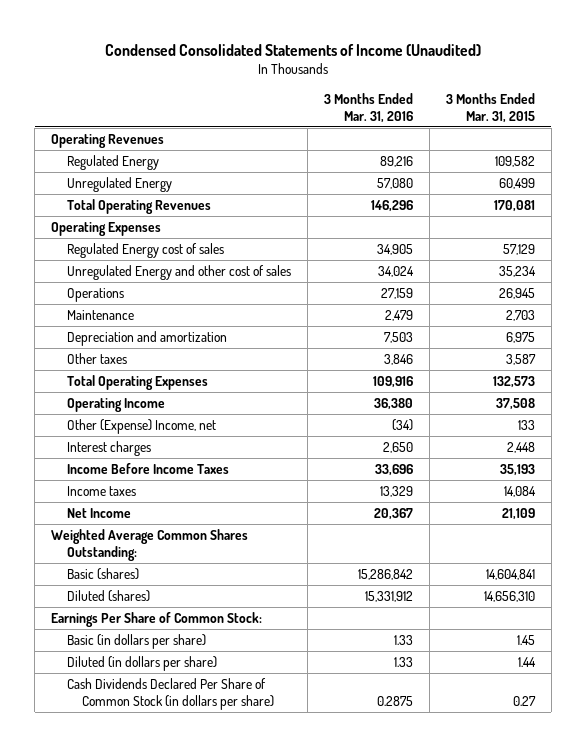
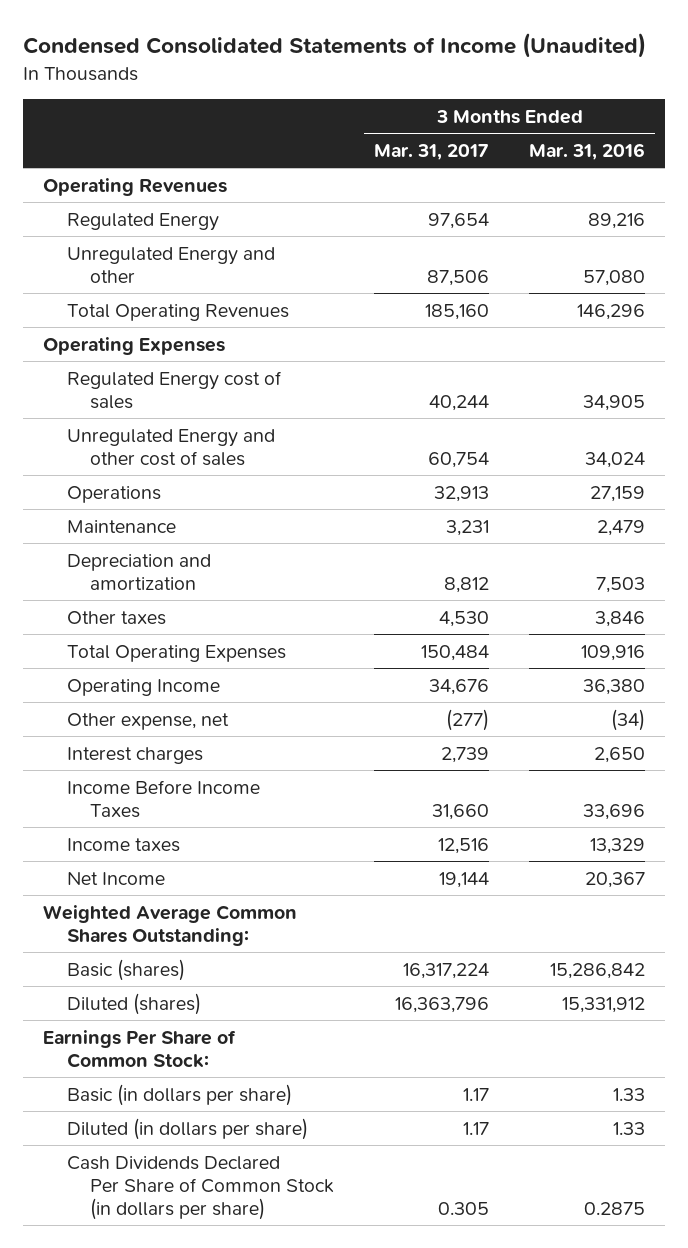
- | 3 Months Ended Mar. 31, 2016 | 3 Months Ended Mar. 31, 2015
+ | 3 Months Ended Mar. 31, 2017 | 3 Months Ended Mar. 31, 2016
- Unregulated Energy | 57,080 | 60,499
+ Unregulated Energy and other | 87,506 | 57,080
- Other (Expense) Income, net | (34) | 133
+ Other expense, net | (277) | (34)

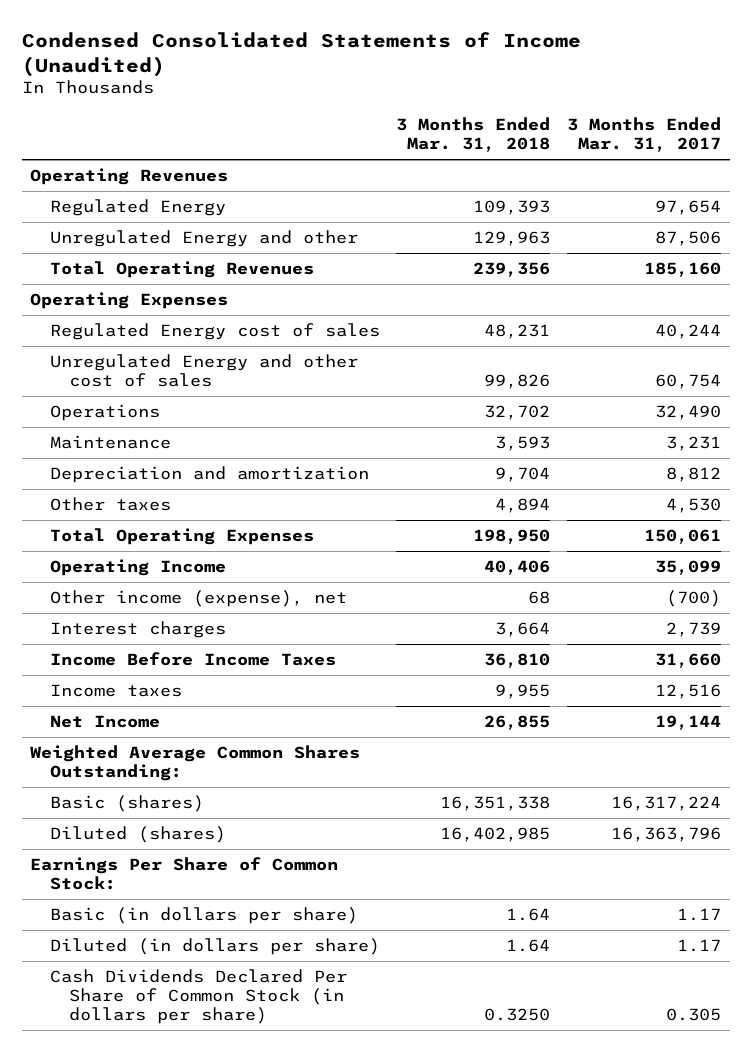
- | 3 Months Ended Mar. 31, 2017 | 3 Months Ended Mar. 31, 2016
+ | 3 Months Ended Mar. 31, 2018 | 3 Months Ended Mar. 31, 2017
- Operations | 32,913 | 27,159
+ Operations | 32,702 | 32,490
- Total Operating Expenses | 150,484 | 109,916
- Operating Income | 34,676 | 36,380
- Other expense, net | (277) | (34)
+ Total Operating Expenses | 198,950 | 150,061
+ Operating Income | 40,406 | 35,099
+ Other income (expense), net | 68 | (700)

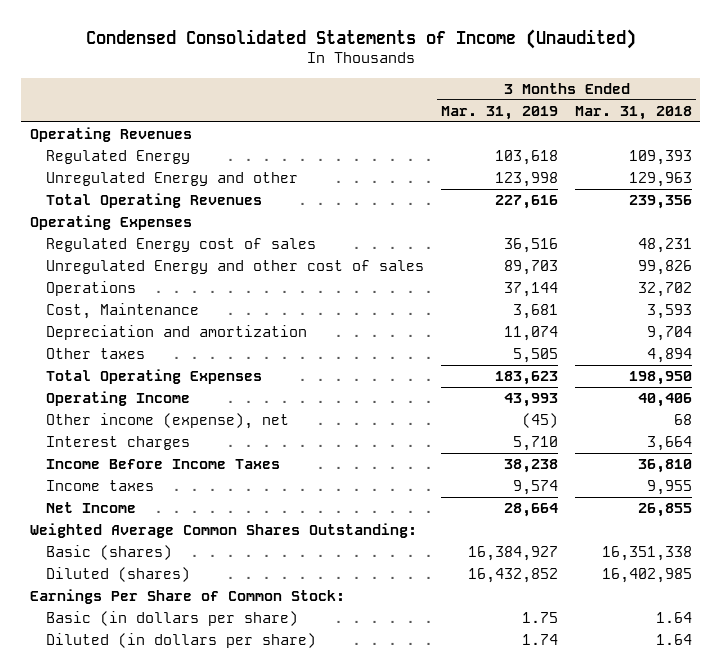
- | 3 Months Ended Mar. 31, 2018 | 3 Months Ended Mar. 31, 2017
+ | 3 Months Ended Mar. 31, 2019 | 3 Months Ended Mar. 31, 2018
- Maintenance | 3,593 | 3,231
+ Cost, Maintenance | 3,681 | 3,593
- Cash Dividends Declared Per Share of Common Stock (in dollars per share) | 0.3250 | 0.305

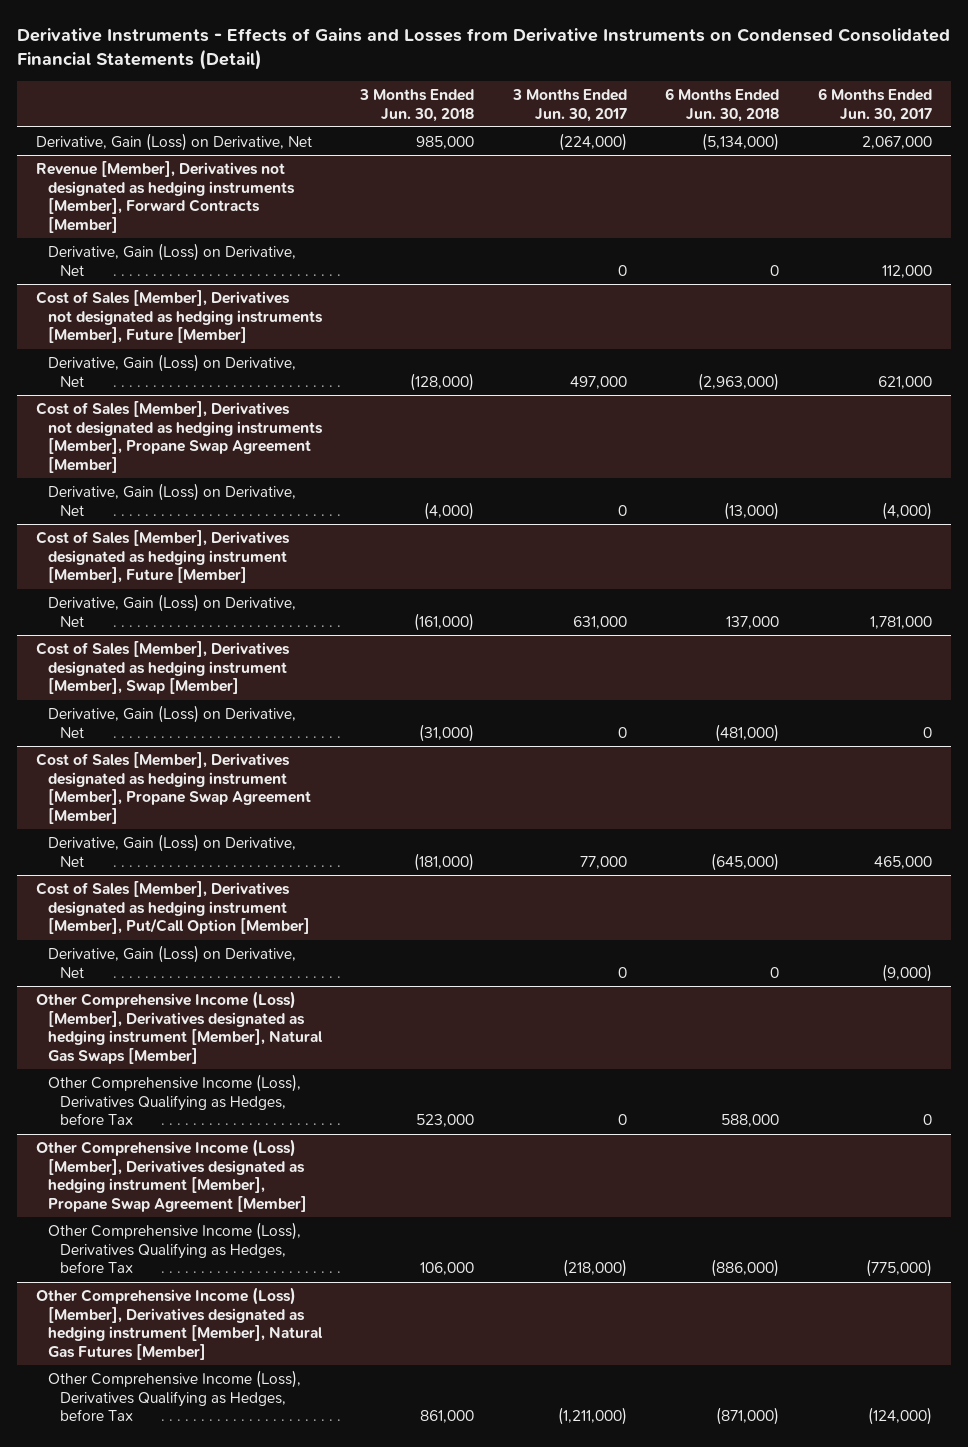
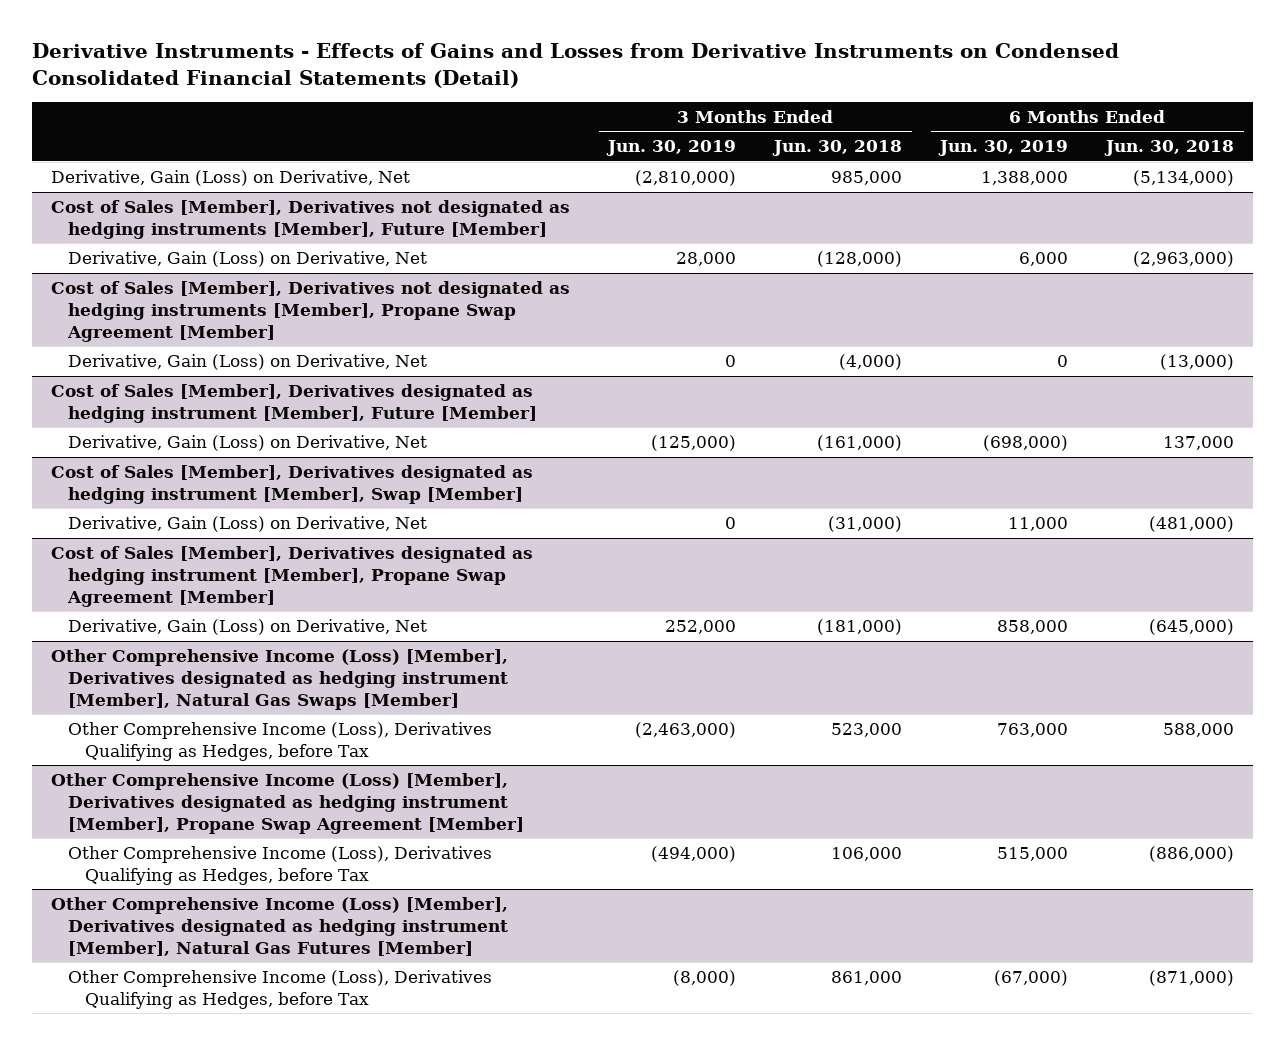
- | 3 Months Ended Jun. 30, 2018 | 3 Months Ended Jun. 30, 2017 | 6 Months Ended Jun. 30, 2018 | 6 Months Ended Jun. 30, 2017
+ | 3 Months Ended Jun. 30, 2019 | 3 Months Ended Jun. 30, 2018 | 6 Months Ended Jun. 30, 2019 | 6 Months Ended Jun. 30, 2018
- Revenue [Member], Derivatives not designated as hedging instruments [Member], Forward Contracts [Member]
- Derivative, Gain (Loss) on Derivative, Net | | 0 | 0 | 112,000
- Cost of Sales [Member], Derivatives designated as hedging instrument [Member], Put/Call Option [Member]
- Derivative, Gain (Loss) on Derivative, Net | | 0 | 0 | (9,000)

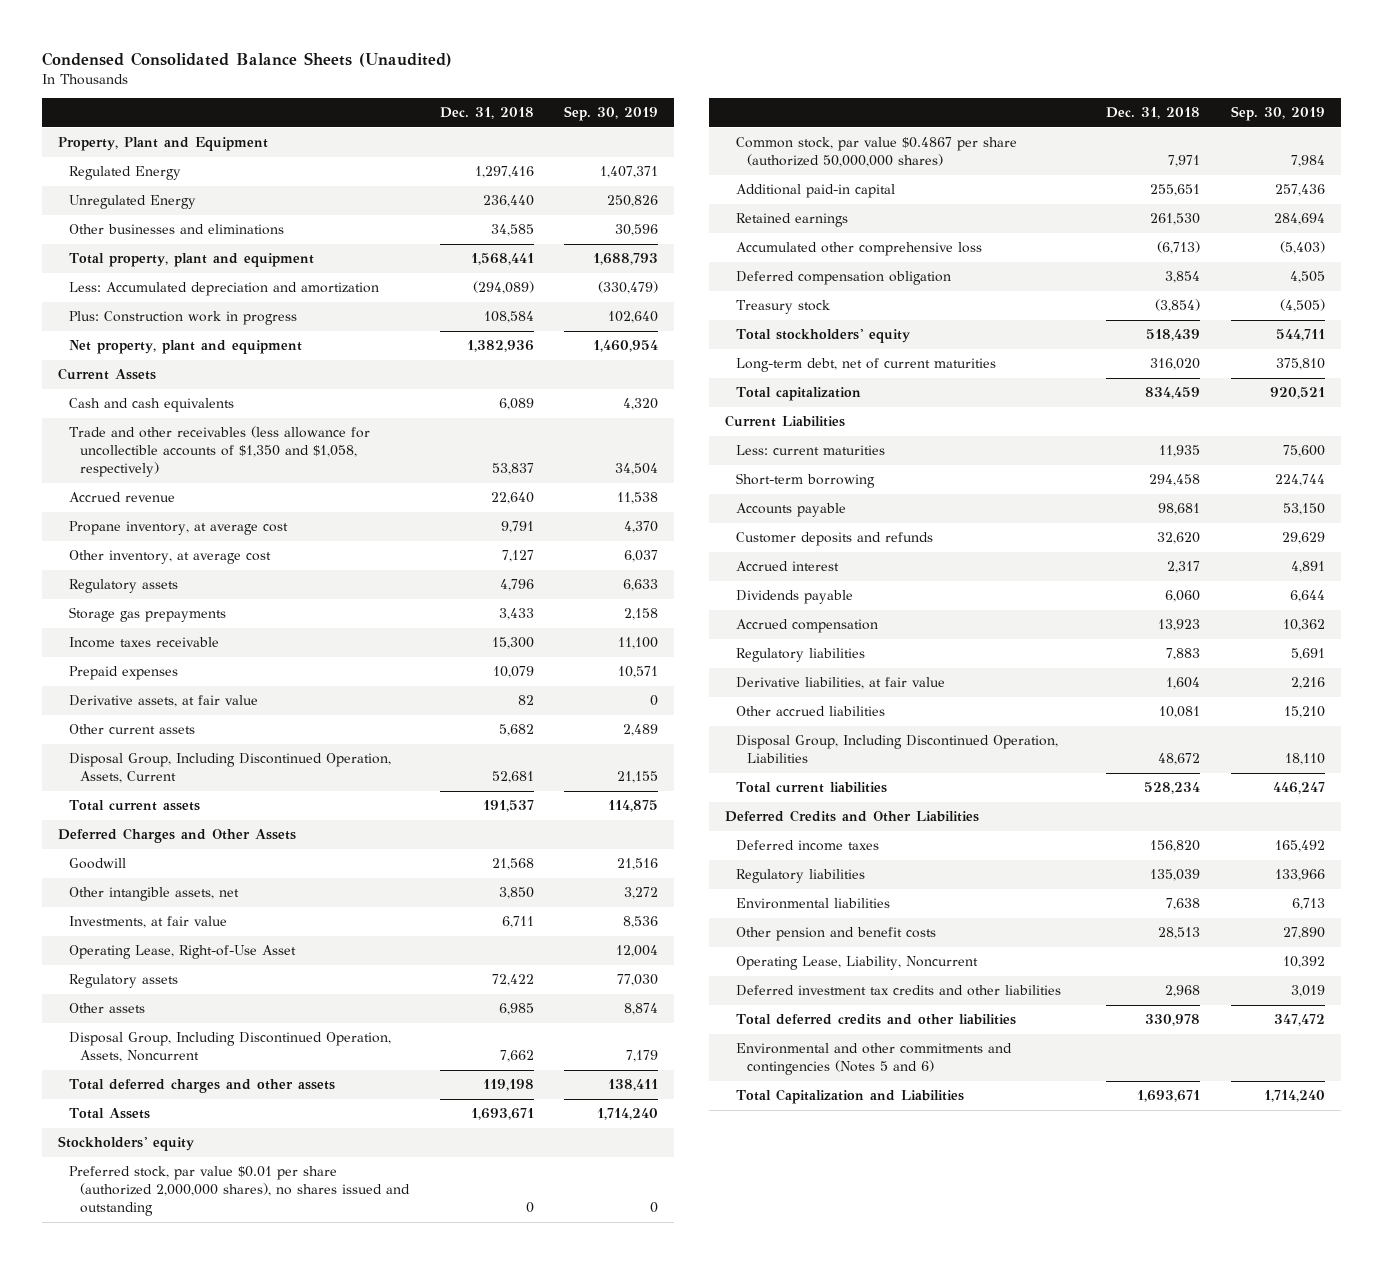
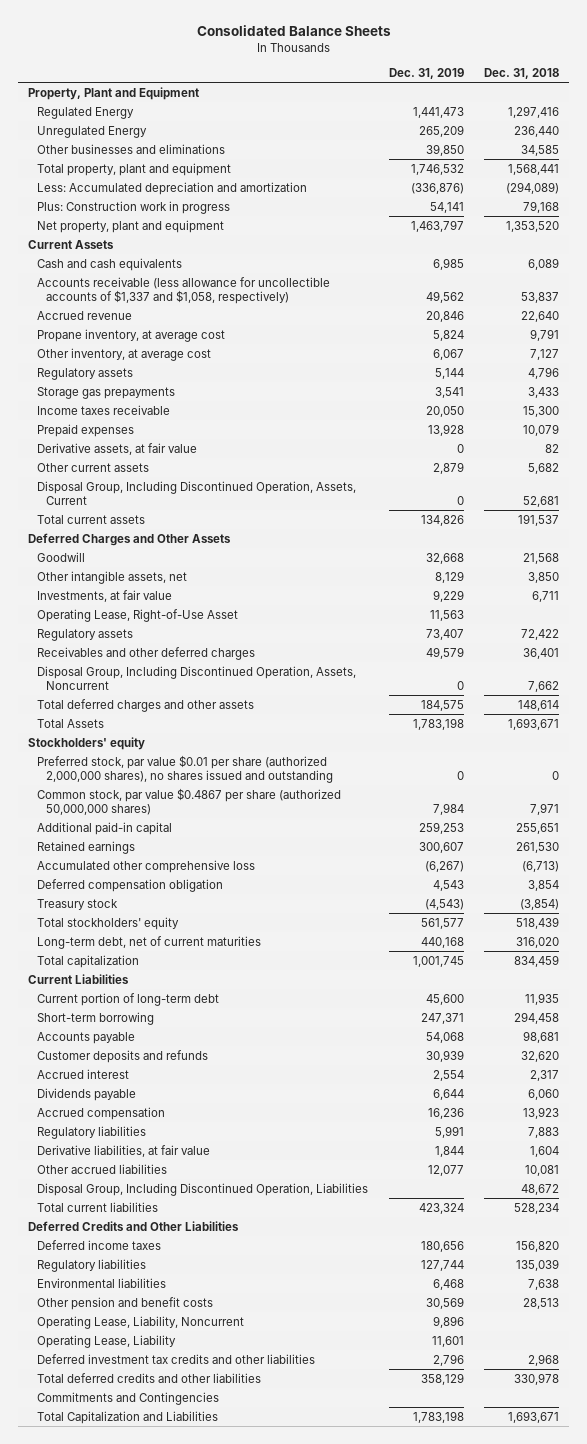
- Condensed Consolidated Balance Sheets (Unaudited)
+ Consolidated Balance Sheets
- | Dec. 31, 2018 | Sep. 30, 2019
+ | Dec. 31, 2019 | Dec. 31, 2018
- Plus: Construction work in progress | 108,584 | 102,640
- Net property, plant and equipment | 1,382,936 | 1,460,954
+ Plus: Construction work in progress | 54,141 | 79,168
+ Net property, plant and equipment | 1,463,797 | 1,353,520
- Trade and other receivables (less allowance for uncollectible accounts of $1,350 and $1,058, respectively) | 53,837 | 34,504
+ Accounts receivable (less allowance for uncollectible accounts of $1,337 and $1,058, respectively) | 49,562 | 53,837
- Other assets | 6,985 | 8,874
+ Receivables and other deferred charges | 49,579 | 36,401
- Total deferred charges and other assets | 119,198 | 138,411
+ Total deferred charges and other assets | 184,575 | 148,614
- Less: current maturities | 11,935 | 75,600
+ Current portion of long-term debt | 45,600 | 11,935
+ Operating Lease, Liability | 11,601 |
- Environmental and other commitments and contingencies (Notes 5 and 6)
+ Commitments and Contingencies

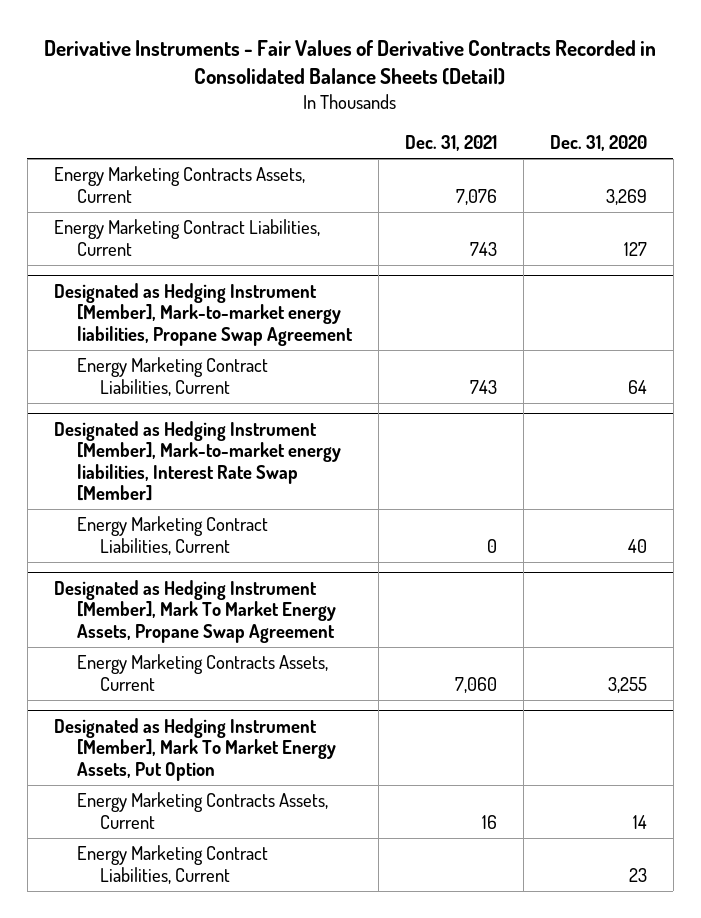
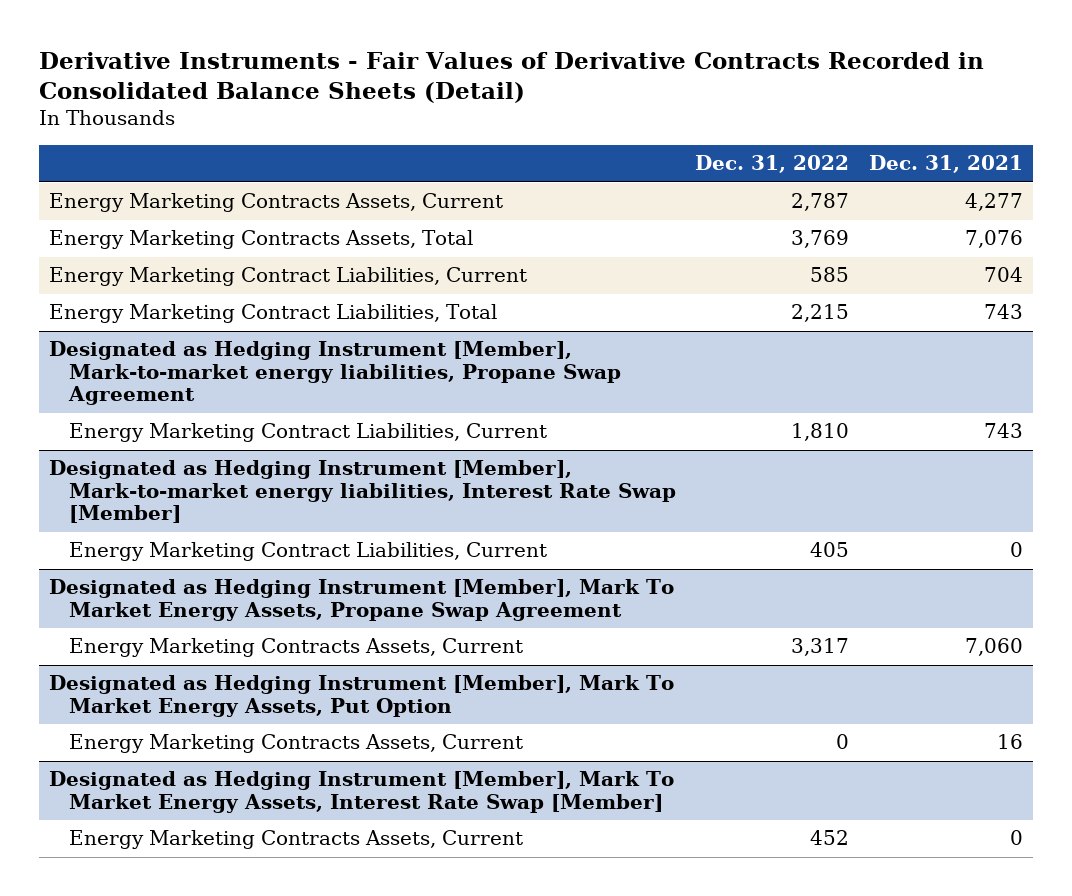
- | Dec. 31, 2021 | Dec. 31, 2020
+ | Dec. 31, 2022 | Dec. 31, 2021
- Energy Marketing Contracts Assets, Current | 7,076 | 3,269
- Energy Marketing Contract Liabilities, Current | 743 | 127
+ Energy Marketing Contracts Assets, Current | 2,787 | 4,277
+ Energy Marketing Contracts Assets, Total | 3,769 | 7,076
+ Energy Marketing Contract Liabilities, Current | 585 | 704
+ Energy Marketing Contract Liabilities, Total | 2,215 | 743
@ Designated as Hedging Instrument [Member], Mark To Market Energy Assets, Put Option
- Energy Marketing Contract Liabilities, Current | | 23
+ Designated as Hedging Instrument [Member], Mark To Market Energy Assets, Interest Rate Swap [Member]
+ Energy Marketing Contracts Assets, Current | 452 | 0

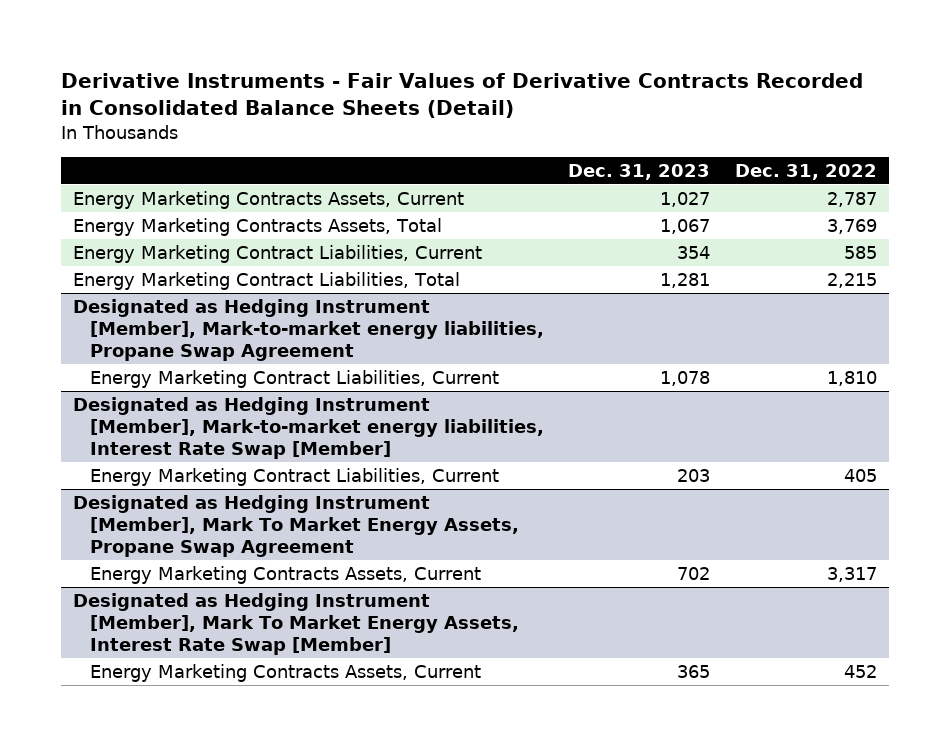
- | Dec. 31, 2022 | Dec. 31, 2021
+ | Dec. 31, 2023 | Dec. 31, 2022
- Designated as Hedging Instrument [Member], Mark To Market Energy Assets, Put Option
- Energy Marketing Contracts Assets, Current | 0 | 16

